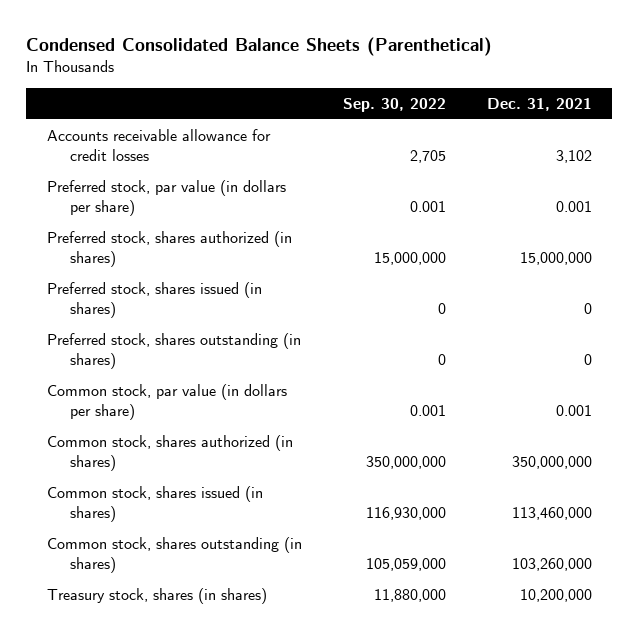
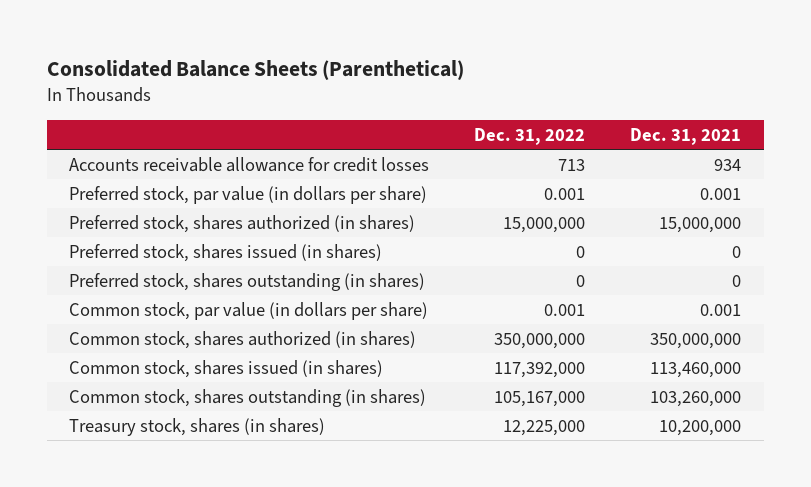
- Condensed Consolidated Balance Sheets (Parenthetical)
+ Consolidated Balance Sheets (Parenthetical)
- | Sep. 30, 2022 | Dec. 31, 2021
+ | Dec. 31, 2022 | Dec. 31, 2021
- Accounts receivable allowance for credit losses | 2,705 | 3,102
+ Accounts receivable allowance for credit losses | 713 | 934

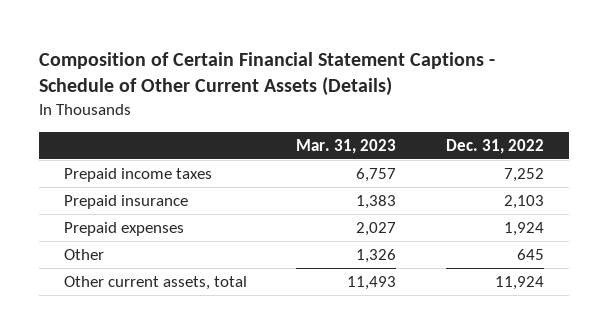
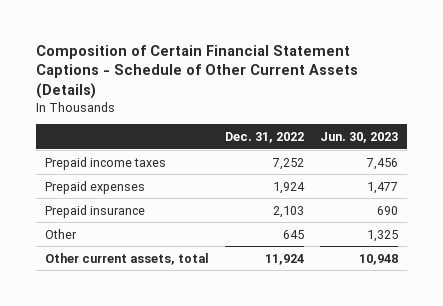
- | Mar. 31, 2023 | Dec. 31, 2022
+ | Dec. 31, 2022 | Jun. 30, 2023
moved down: Prepaid insurance | 2,103 | 690

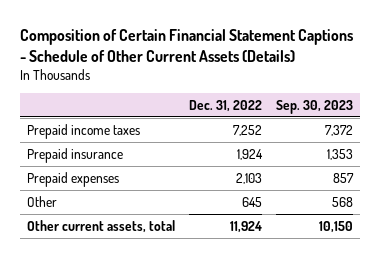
- | Dec. 31, 2022 | Jun. 30, 2023
+ | Dec. 31, 2022 | Sep. 30, 2023
- Prepaid expenses | 1,924 | 1,477
- Prepaid insurance | 2,103 | 690
+ Prepaid insurance | 1,924 | 1,353
+ Prepaid expenses | 2,103 | 857

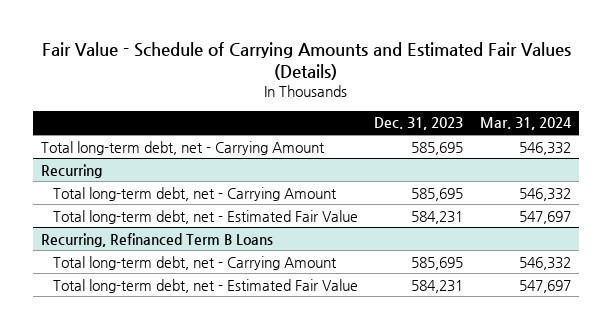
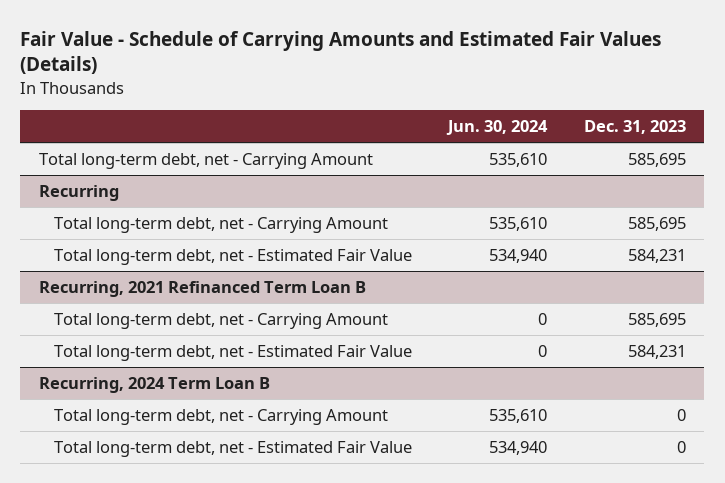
- | Dec. 31, 2023 | Mar. 31, 2024
+ | Jun. 30, 2024 | Dec. 31, 2023
- Recurring, Refinanced Term B Loans
+ Recurring, 2021 Refinanced Term Loan B
+ Recurring, 2024 Term Loan B
+ Total long-term debt, net - Carrying Amount | 535,610 | 0
+ Total long-term debt, net - Estimated Fair Value | 534,940 | 0

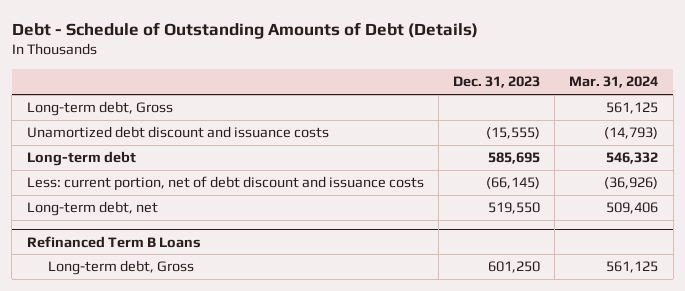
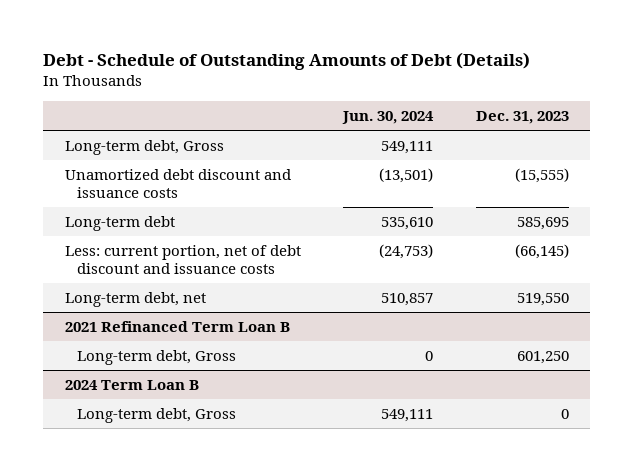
- | Dec. 31, 2023 | Mar. 31, 2024
+ | Jun. 30, 2024 | Dec. 31, 2023
- Refinanced Term B Loans
+ 2021 Refinanced Term Loan B
+ 2024 Term Loan B
+ Long-term debt, Gross | 549,111 | 0

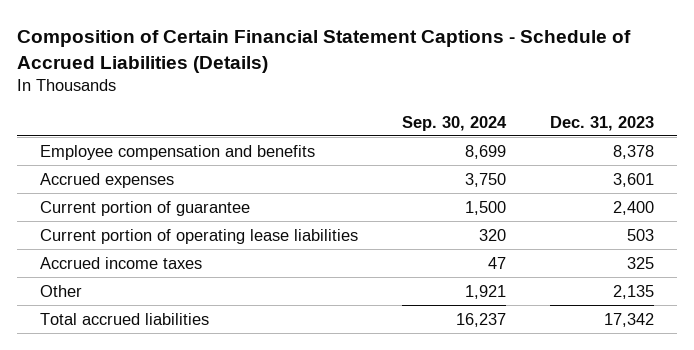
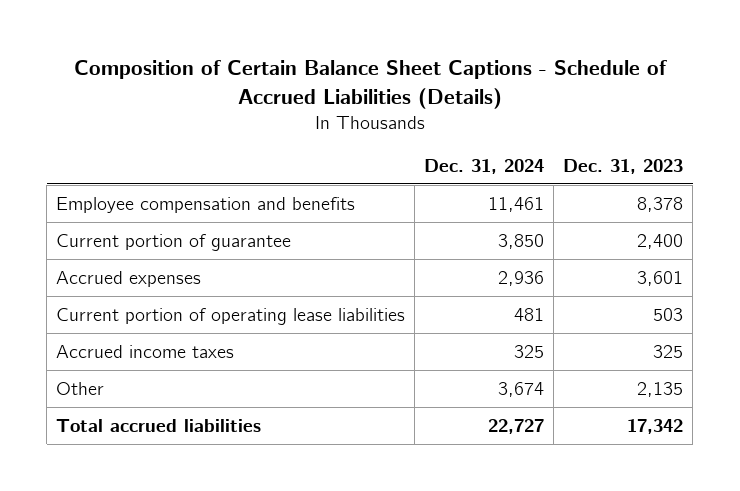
- Composition of Certain Financial Statement Captions - Schedule of Accrued Liabilities (Details)
+ Composition of Certain Balance Sheet Captions - Schedule of Accrued Liabilities (Details)
- | Sep. 30, 2024 | Dec. 31, 2023
+ | Dec. 31, 2024 | Dec. 31, 2023
moved down: Accrued expenses | 2,936 | 3,601

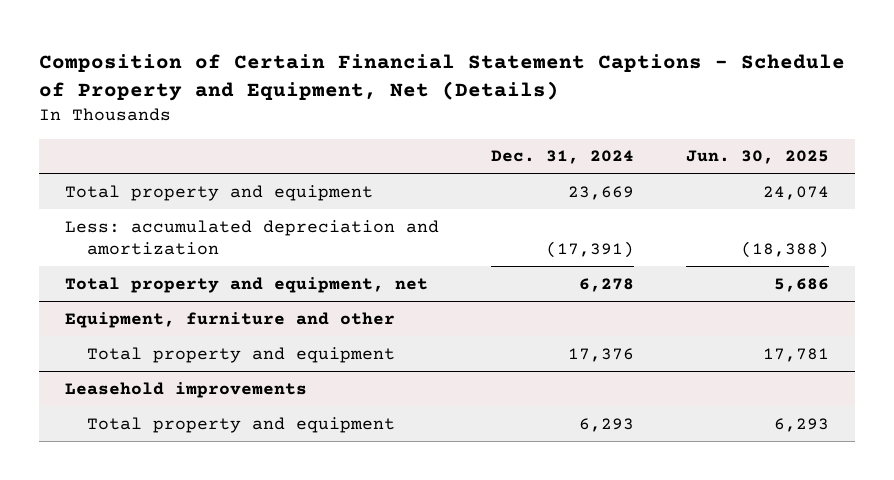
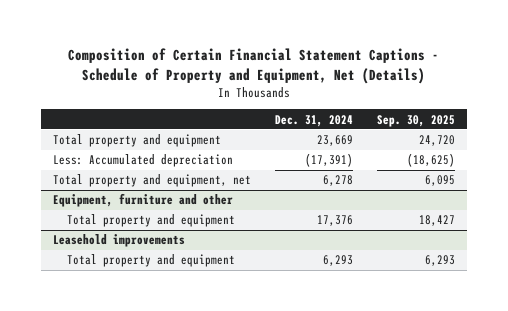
- | Dec. 31, 2024 | Jun. 30, 2025
+ | Dec. 31, 2024 | Sep. 30, 2025
- Less: accumulated depreciation and amortization | (17,391) | (18,388)
+ Less: Accumulated depreciation | (17,391) | (18,625)

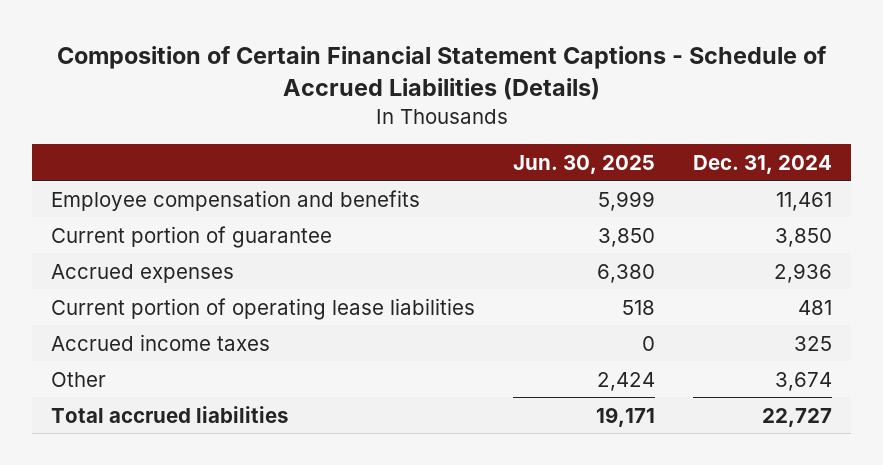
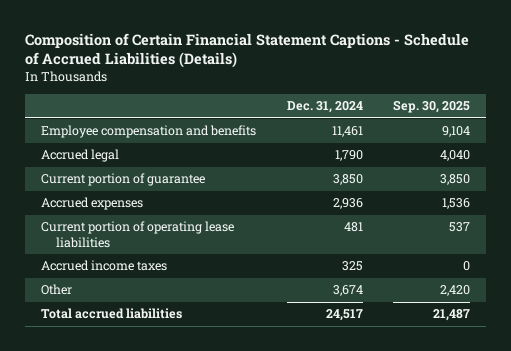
- | Jun. 30, 2025 | Dec. 31, 2024
+ | Dec. 31, 2024 | Sep. 30, 2025
+ Accrued legal | 1,790 | 4,040
- Total accrued liabilities | 19,171 | 22,727
+ Total accrued liabilities | 24,517 | 21,487

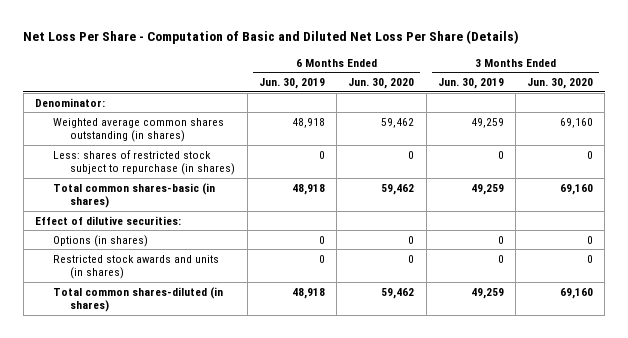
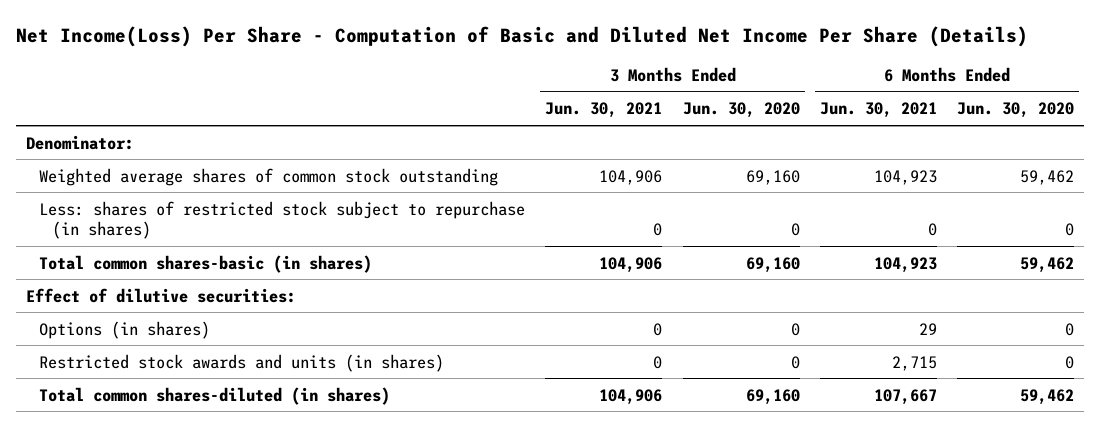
- Net Loss Per Share - Computation of Basic and Diluted Net Loss Per Share (Details)
+ Net Income(Loss) Per Share - Computation of Basic and Diluted Net Income Per Share (Details)
- | 6 Months Ended Jun. 30, 2019 | 6 Months Ended Jun. 30, 2020 | 3 Months Ended Jun. 30, 2019 | 3 Months Ended Jun. 30, 2020
+ | 3 Months Ended Jun. 30, 2021 | 3 Months Ended Jun. 30, 2020 | 6 Months Ended Jun. 30, 2021 | 6 Months Ended Jun. 30, 2020
- Weighted average common shares outstanding (in shares) | 48,918 | 59,462 | 49,259 | 69,160
+ Weighted average shares of common stock outstanding | 104,906 | 69,160 | 104,923 | 59,462

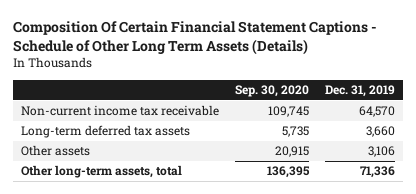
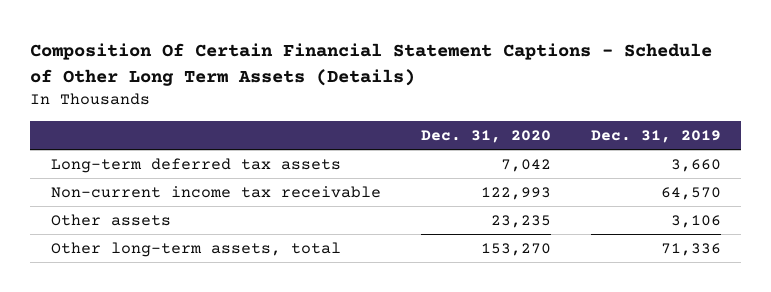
- | Sep. 30, 2020 | Dec. 31, 2019
+ | Dec. 31, 2020 | Dec. 31, 2019
moved down: Non-current income tax receivable | 122,993 | 64,570

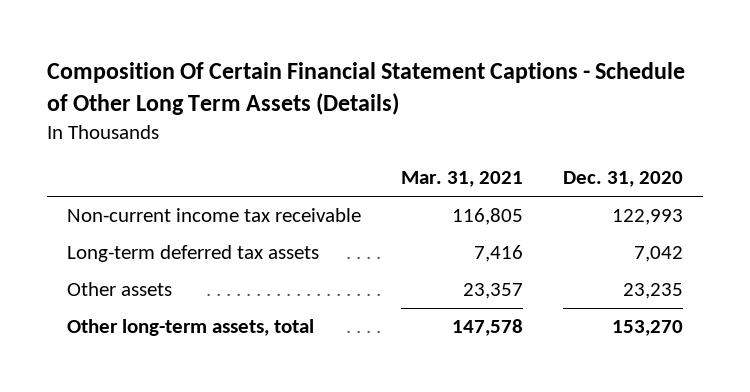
- | Dec. 31, 2020 | Dec. 31, 2019
+ | Mar. 31, 2021 | Dec. 31, 2020
moved down: Long-term deferred tax assets | 7,416 | 7,042

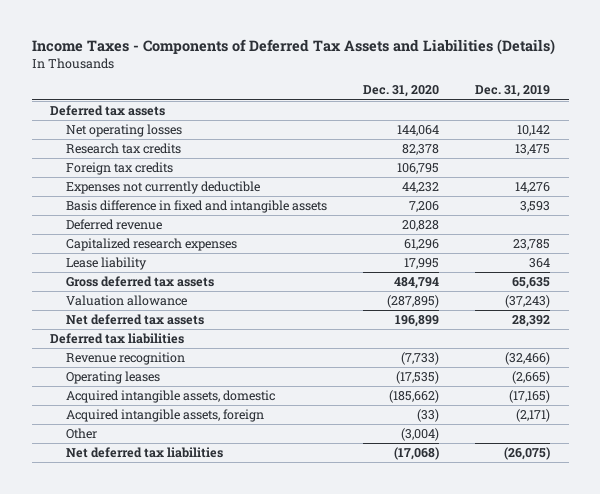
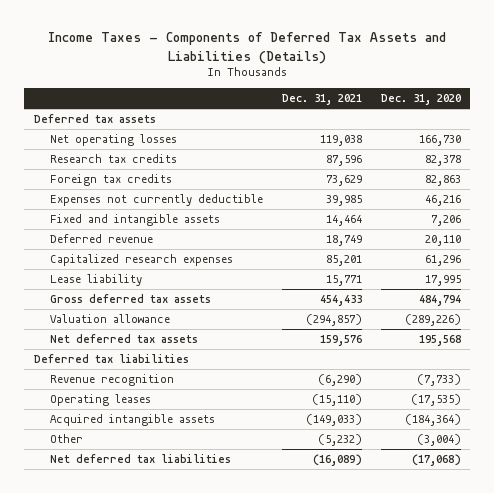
- | Dec. 31, 2020 | Dec. 31, 2019
+ | Dec. 31, 2021 | Dec. 31, 2020
- Net operating losses | 144,064 | 10,142
+ Net operating losses | 119,038 | 166,730
- Foreign tax credits | 106,795 |
- Expenses not currently deductible | 44,232 | 14,276
- Basis difference in fixed and intangible assets | 7,206 | 3,593
- Deferred revenue | 20,828 |
+ Foreign tax credits | 73,629 | 82,863
+ Expenses not currently deductible | 39,985 | 46,216
+ Fixed and intangible assets | 14,464 | 7,206
+ Deferred revenue | 18,749 | 20,110
- Valuation allowance | (287,895) | (37,243)
- Net deferred tax assets | 196,899 | 28,392
+ Valuation allowance | (294,857) | (289,226)
+ Net deferred tax assets | 159,576 | 195,568
- Acquired intangible assets, domestic | (185,662) | (17,165)
- Acquired intangible assets, foreign | (33) | (2,171)
+ Acquired intangible assets | (149,033) | (184,364)

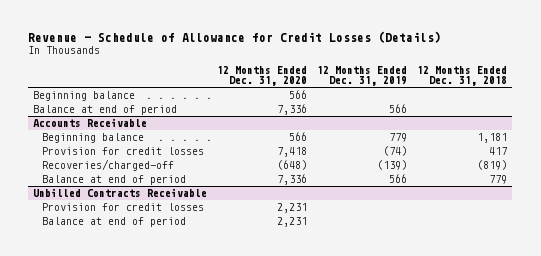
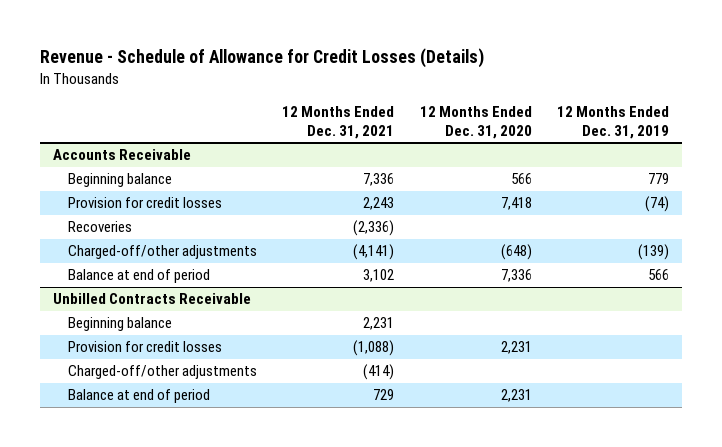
- | 12 Months Ended Dec. 31, 2020 | 12 Months Ended Dec. 31, 2019 | 12 Months Ended Dec. 31, 2018
+ | 12 Months Ended Dec. 31, 2021 | 12 Months Ended Dec. 31, 2020 | 12 Months Ended Dec. 31, 2019
- Beginning balance | 566 | |
- Balance at end of period | 7,336 | 566 |
@ Accounts Receivable
- Recoveries/charged-off | (648) | (139) | (819)
+ Recoveries | (2,336) | |
+ Charged-off/other adjustments | (4,141) | (648) | (139)
@ Unbilled Contracts Receivable
+ Beginning balance | 2,231 | |
+ Charged-off/other adjustments | (414) | |

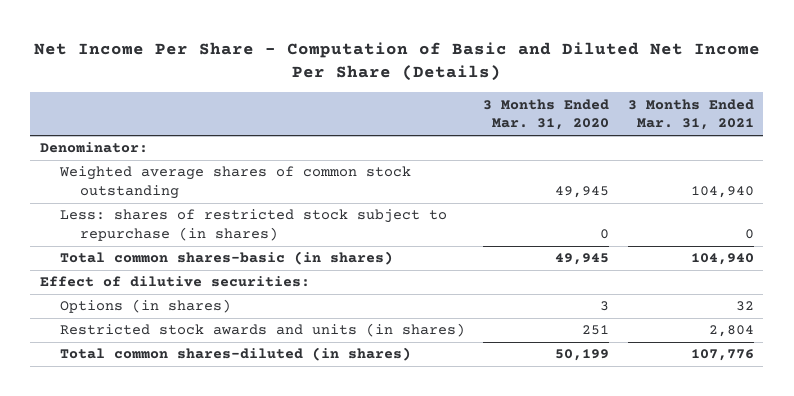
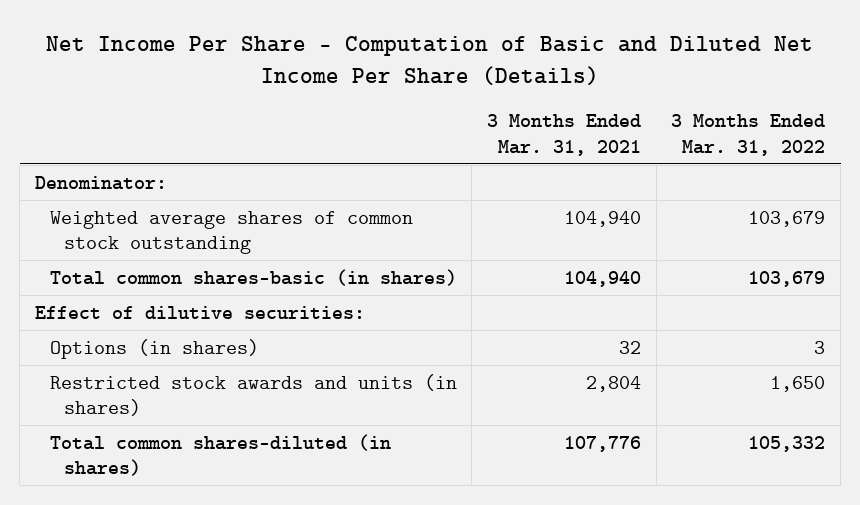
- | 3 Months Ended Mar. 31, 2020 | 3 Months Ended Mar. 31, 2021
+ | 3 Months Ended Mar. 31, 2021 | 3 Months Ended Mar. 31, 2022
- Less: shares of restricted stock subject to repurchase (in shares) | 0 | 0

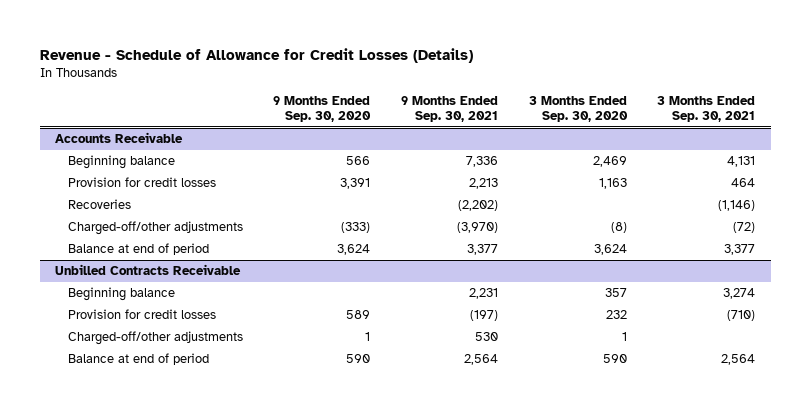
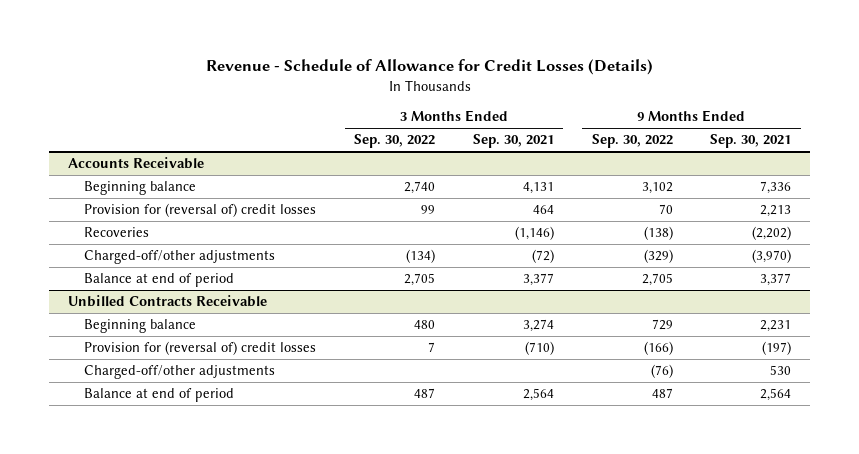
- | 9 Months Ended Sep. 30, 2020 | 9 Months Ended Sep. 30, 2021 | 3 Months Ended Sep. 30, 2020 | 3 Months Ended Sep. 30, 2021
+ | 3 Months Ended Sep. 30, 2022 | 3 Months Ended Sep. 30, 2021 | 9 Months Ended Sep. 30, 2022 | 9 Months Ended Sep. 30, 2021
@ Accounts Receivable
- Provision for credit losses | 3,391 | 2,213 | 1,163 | 464
+ Provision for (reversal of) credit losses | 99 | 464 | 70 | 2,213
@ Unbilled Contracts Receivable
- Provision for credit losses | 589 | (197) | 232 | (710)
+ Provision for (reversal of) credit losses | 7 | (710) | (166) | (197)

